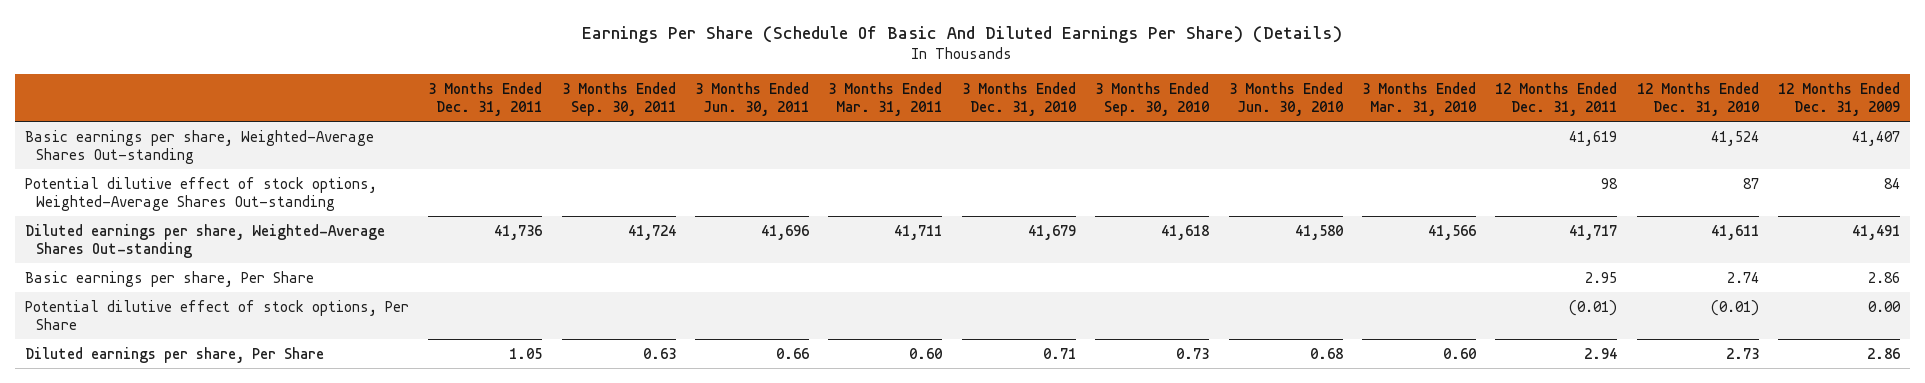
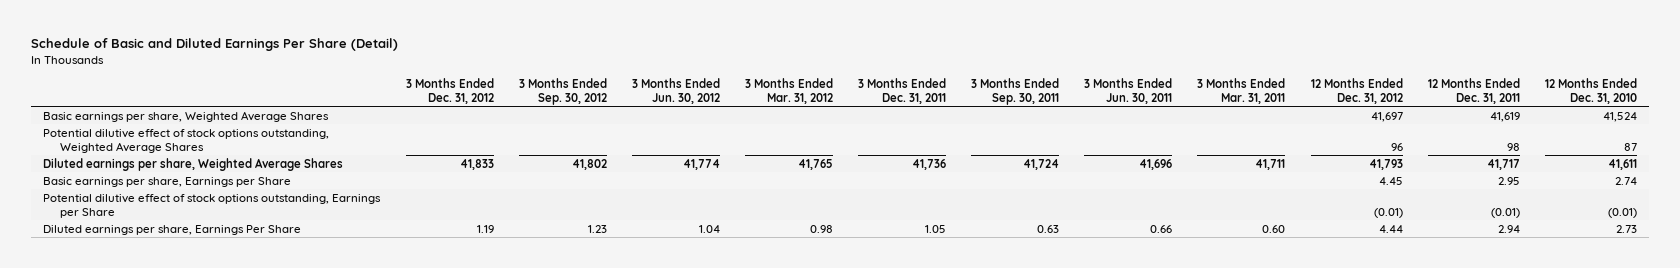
- Earnings Per Share (Schedule Of Basic And Diluted Earnings Per Share) (Details)
+ Schedule of Basic and Diluted Earnings Per Share (Detail)
- | 3 Months Ended Dec. 31, 2011 | 3 Months Ended Sep. 30, 2011 | 3 Months Ended Jun. 30, 2011 | 3 Months Ended Mar. 31, 2011 | 3 Months Ended Dec. 31, 2010 | 3 Months Ended Sep. 30, 2010 | 3 Months Ended Jun. 30, 2010 | 3 Months Ended Mar. 31, 2010 | 12 Months Ended Dec. 31, 2011 | 12 Months Ended Dec. 31, 2010 | 12 Months Ended Dec. 31, 2009
+ | 3 Months Ended Dec. 31, 2012 | 3 Months Ended Sep. 30, 2012 | 3 Months Ended Jun. 30, 2012 | 3 Months Ended Mar. 31, 2012 | 3 Months Ended Dec. 31, 2011 | 3 Months Ended Sep. 30, 2011 | 3 Months Ended Jun. 30, 2011 | 3 Months Ended Mar. 31, 2011 | 12 Months Ended Dec. 31, 2012 | 12 Months Ended Dec. 31, 2011 | 12 Months Ended Dec. 31, 2010
- Basic earnings per share, Weighted-Average Shares Out-standing | | | | | | | | | 41,619 | 41,524 | 41,407
- Potential dilutive effect of stock options, Weighted-Average Shares Out-standing | | | | | | | | | 98 | 87 | 84
- Diluted earnings per share, Weighted-Average Shares Out-standing | 41,736 | 41,724 | 41,696 | 41,711 | 41,679 | 41,618 | 41,580 | 41,566 | 41,717 | 41,611 | 41,491
- Basic earnings per share, Per Share | | | | | | | | | 2.95 | 2.74 | 2.86
- Potential dilutive effect of stock options, Per Share | | | | | | | | | (0.01) | (0.01) | 0.00
- Diluted earnings per share, Per Share | 1.05 | 0.63 | 0.66 | 0.60 | 0.71 | 0.73 | 0.68 | 0.60 | 2.94 | 2.73 | 2.86
+ Basic earnings per share, Weighted Average Shares | | | | | | | | | 41,697 | 41,619 | 41,524
+ Potential dilutive effect of stock options outstanding, Weighted Average Shares | | | | | | | | | 96 | 98 | 87
+ Diluted earnings per share, Weighted Average Shares | 41,833 | 41,802 | 41,774 | 41,765 | 41,736 | 41,724 | 41,696 | 41,711 | 41,793 | 41,717 | 41,611
+ Basic earnings per share, Earnings per Share | | | | | | | | | 4.45 | 2.95 | 2.74
+ Potential dilutive effect of stock options outstanding, Earnings per Share | | | | | | | | | (0.01) | (0.01) | (0.01)
+ Diluted earnings per share, Earnings Per Share | 1.19 | 1.23 | 1.04 | 0.98 | 1.05 | 0.63 | 0.66 | 0.60 | 4.44 | 2.94 | 2.73

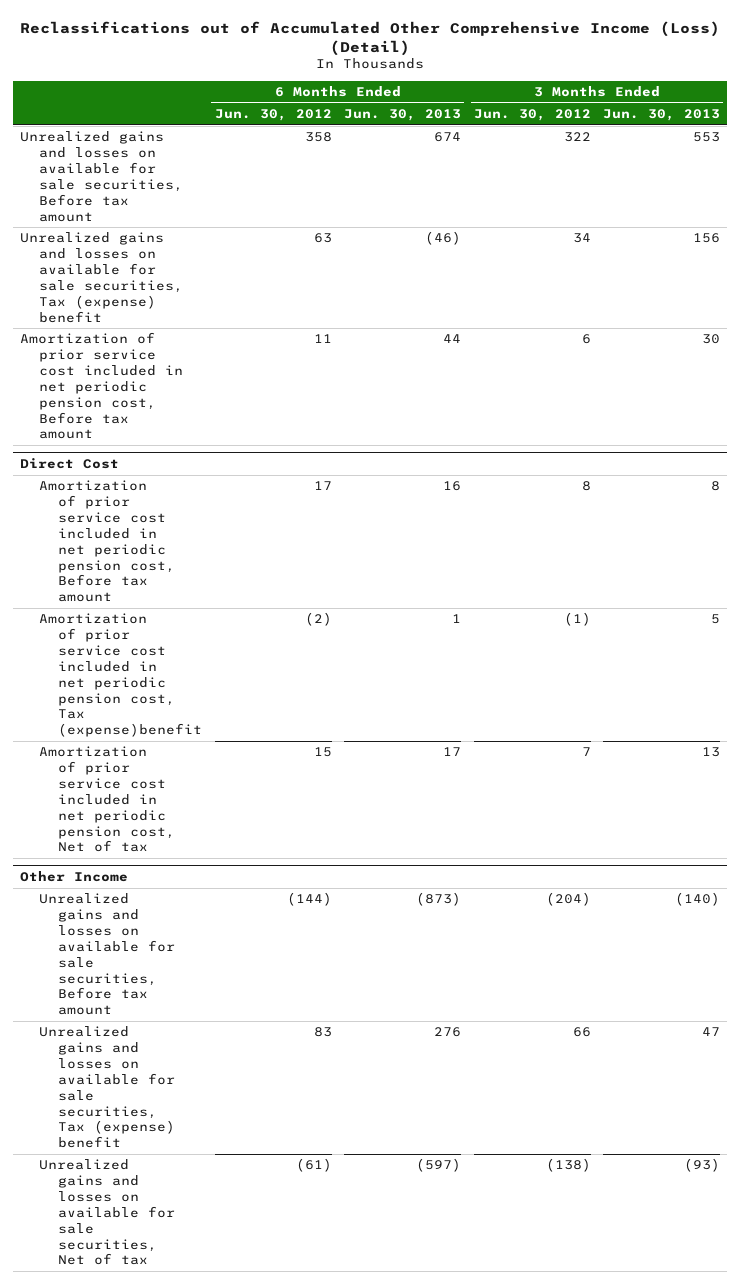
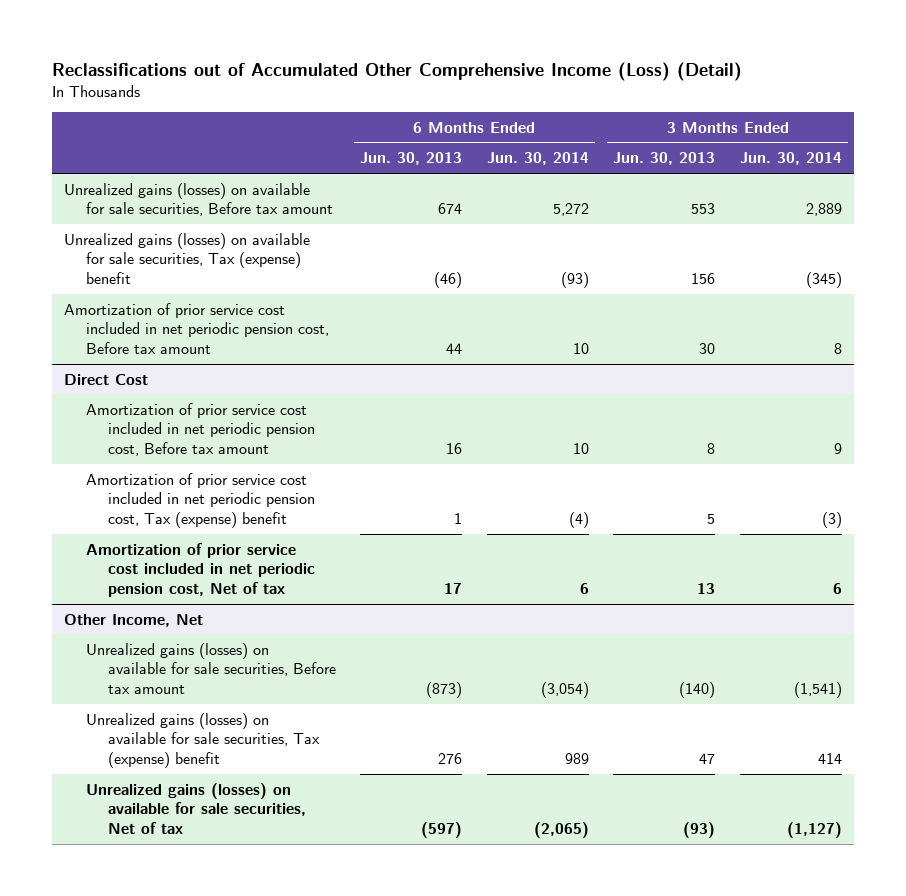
- | 6 Months Ended Jun. 30, 2012 | 6 Months Ended Jun. 30, 2013 | 3 Months Ended Jun. 30, 2012 | 3 Months Ended Jun. 30, 2013
+ | 6 Months Ended Jun. 30, 2013 | 6 Months Ended Jun. 30, 2014 | 3 Months Ended Jun. 30, 2013 | 3 Months Ended Jun. 30, 2014
- Unrealized gains and losses on available for sale securities, Before tax amount | 358 | 674 | 322 | 553
- Unrealized gains and losses on available for sale securities, Tax (expense) benefit | 63 | (46) | 34 | 156
+ Unrealized gains (losses) on available for sale securities, Before tax amount | 674 | 5,272 | 553 | 2,889
+ Unrealized gains (losses) on available for sale securities, Tax (expense) benefit | (46) | (93) | 156 | (345)
@ Direct Cost
- Amortization of prior service cost included in net periodic pension cost, Tax (expense)benefit | (2) | 1 | (1) | 5
+ Amortization of prior service cost included in net periodic pension cost, Tax (expense) benefit | 1 | (4) | 5 | (3)
- Other Income
- Unrealized gains and losses on available for sale securities, Before tax amount | (144) | (873) | (204) | (140)
- Unrealized gains and losses on available for sale securities, Tax (expense) benefit | 83 | 276 | 66 | 47
- Unrealized gains and losses on available for sale securities, Net of tax | (61) | (597) | (138) | (93)
+ Other Income, Net
+ Unrealized gains (losses) on available for sale securities, Before tax amount | (873) | (3,054) | (140) | (1,541)
+ Unrealized gains (losses) on available for sale securities, Tax (expense) benefit | 276 | 989 | 47 | 414
+ Unrealized gains (losses) on available for sale securities, Net of tax | (597) | (2,065) | (93) | (1,127)

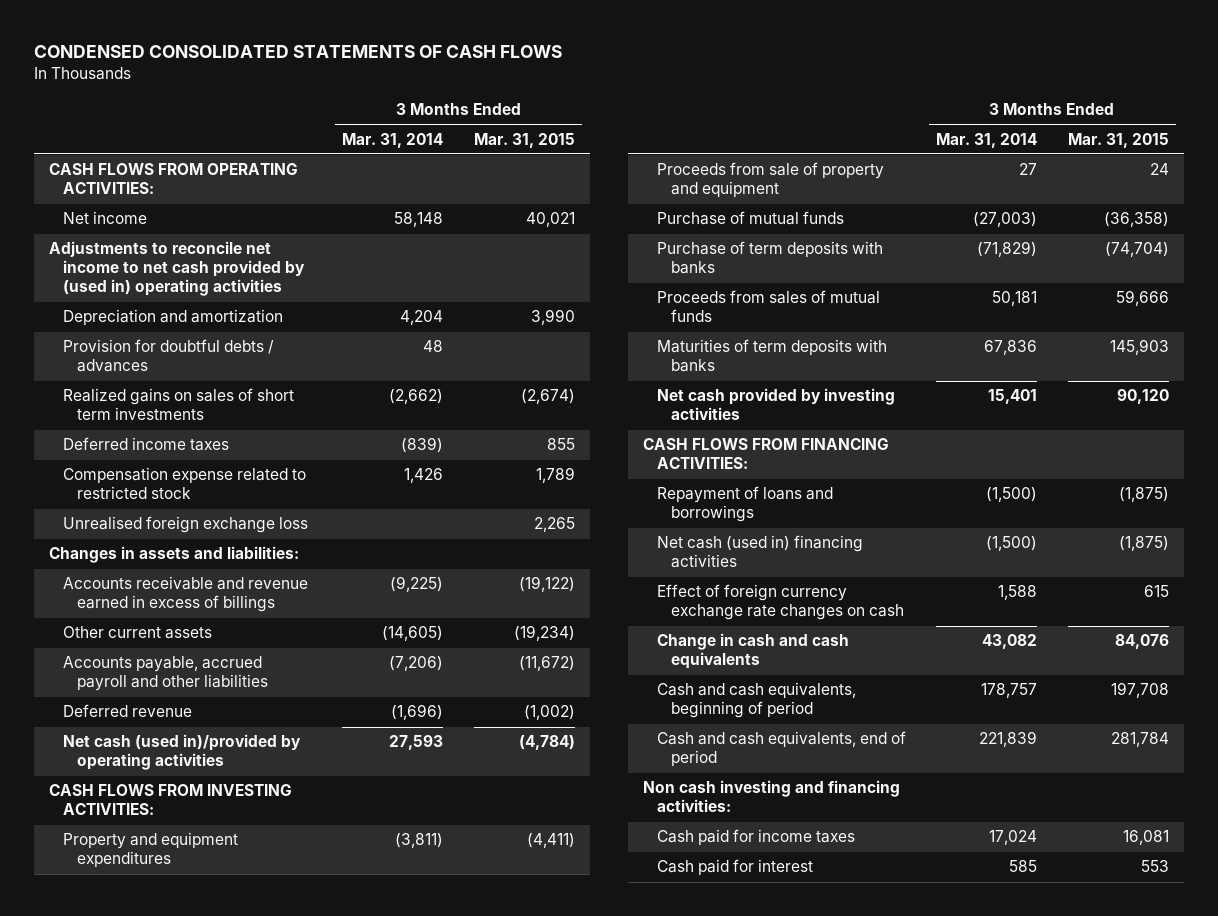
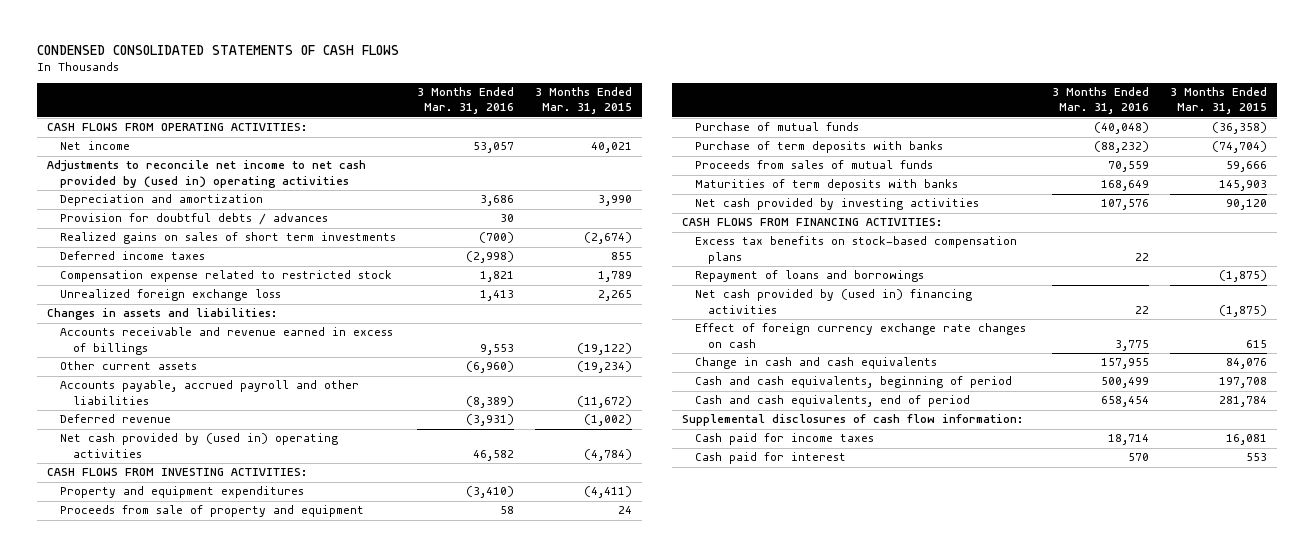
- | 3 Months Ended Mar. 31, 2014 | 3 Months Ended Mar. 31, 2015
+ | 3 Months Ended Mar. 31, 2016 | 3 Months Ended Mar. 31, 2015
- Unrealised foreign exchange loss | | 2,265
+ Unrealized foreign exchange loss | 1,413 | 2,265
- Net cash (used in)/provided by operating activities | 27,593 | (4,784)
+ Net cash provided by (used in) operating activities | 46,582 | (4,784)
+ Excess tax benefits on stock-based compensation plans | 22 |
- Net cash (used in) financing activities | (1,500) | (1,875)
+ Net cash provided by (used in) financing activities | 22 | (1,875)
- Non cash investing and financing activities:
+ Supplemental disclosures of cash flow information:

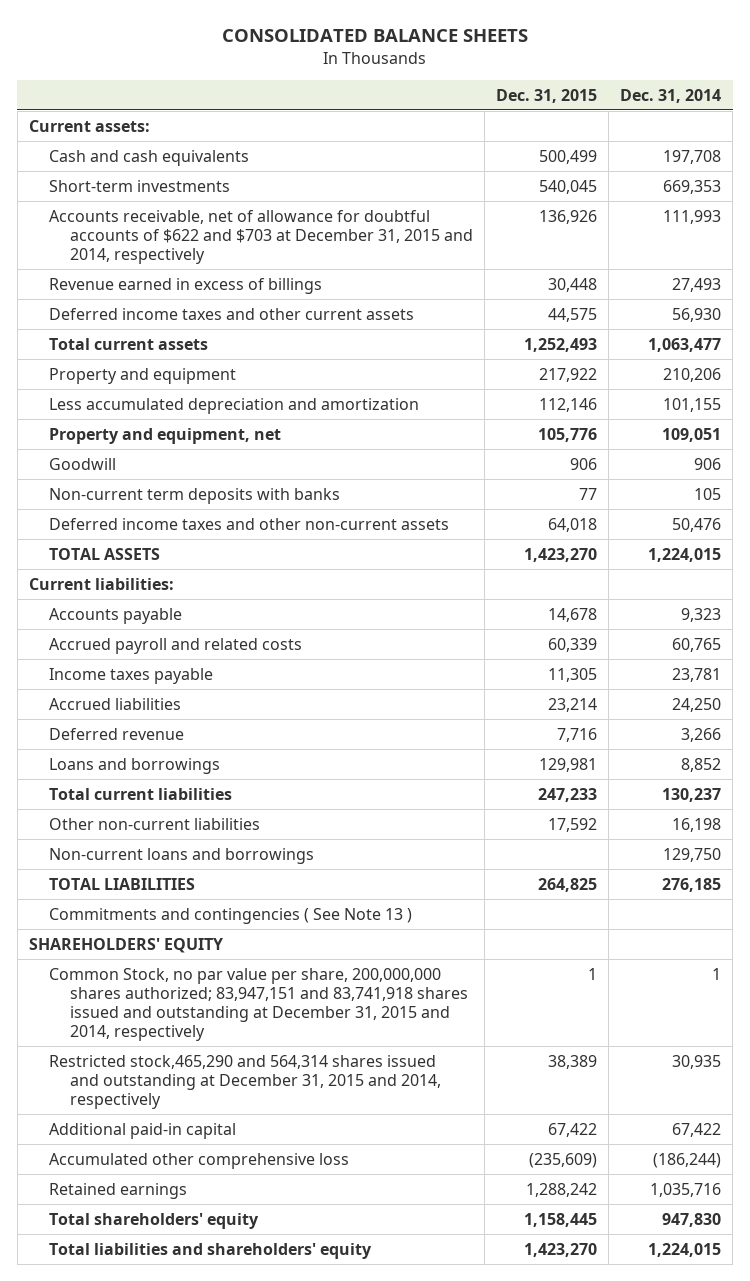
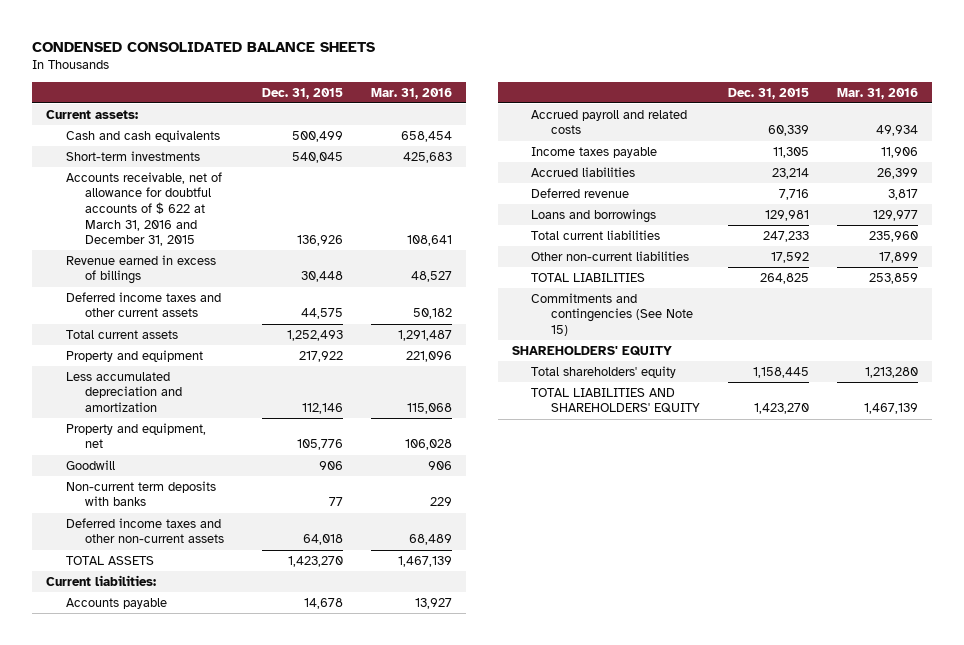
- CONSOLIDATED BALANCE SHEETS
+ CONDENSED CONSOLIDATED BALANCE SHEETS
- | Dec. 31, 2015 | Dec. 31, 2014
+ | Dec. 31, 2015 | Mar. 31, 2016
- Accounts receivable, net of allowance for doubtful accounts of $622 and $703 at December 31, 2015 and 2014, respectively | 136,926 | 111,993
+ Accounts receivable, net of allowance for doubtful accounts of $ 622 at March 31, 2016 and December 31, 2015 | 136,926 | 108,641
- Non-current loans and borrowings | | 129,750
- Commitments and contingencies ( See Note 13 )
+ Commitments and contingencies (See Note 15)
- Common Stock, no par value per share, 200,000,000 shares authorized; 83,947,151 and 83,741,918 shares issued and outstanding at December 31, 2015 and 2014, respectively | 1 | 1
- Restricted stock,465,290 and 564,314 shares issued and outstanding at December 31, 2015 and 2014, respectively | 38,389 | 30,935
- Additional paid-in capital | 67,422 | 67,422
- Accumulated other comprehensive loss | (235,609) | (186,244)
- Retained earnings | 1,288,242 | 1,035,716
- Total liabilities and shareholders' equity | 1,423,270 | 1,224,015
+ TOTAL LIABILITIES AND SHAREHOLDERS' EQUITY | 1,423,270 | 1,467,139

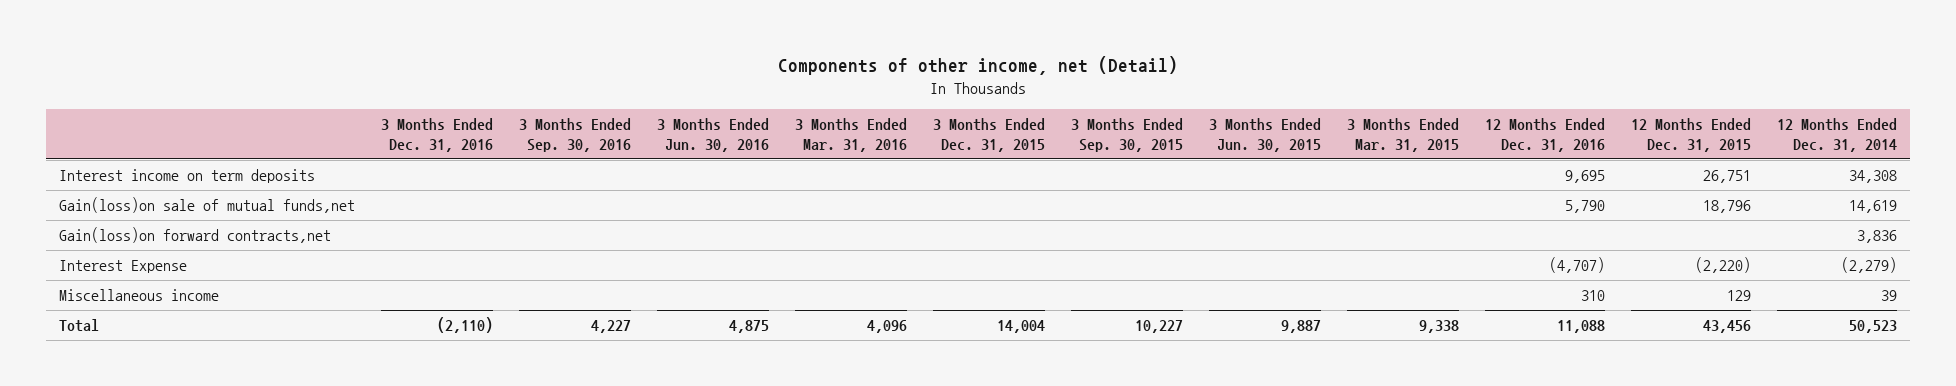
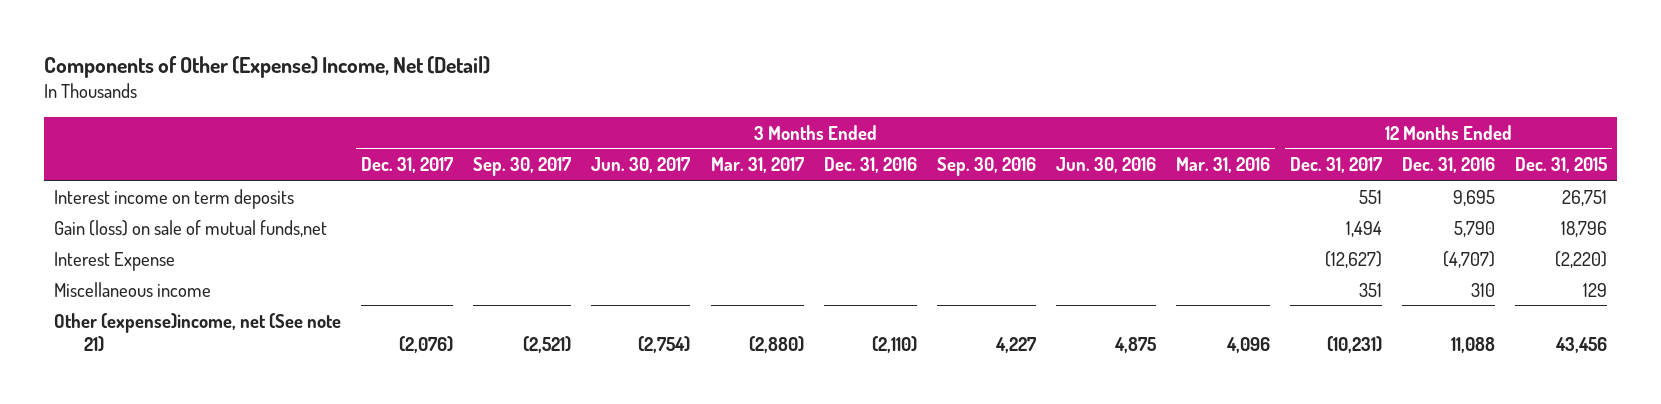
- Components of other income, net (Detail)
+ Components of Other (Expense) Income, Net (Detail)
- | 3 Months Ended Dec. 31, 2016 | 3 Months Ended Sep. 30, 2016 | 3 Months Ended Jun. 30, 2016 | 3 Months Ended Mar. 31, 2016 | 3 Months Ended Dec. 31, 2015 | 3 Months Ended Sep. 30, 2015 | 3 Months Ended Jun. 30, 2015 | 3 Months Ended Mar. 31, 2015 | 12 Months Ended Dec. 31, 2016 | 12 Months Ended Dec. 31, 2015 | 12 Months Ended Dec. 31, 2014
+ | 3 Months Ended Dec. 31, 2017 | 3 Months Ended Sep. 30, 2017 | 3 Months Ended Jun. 30, 2017 | 3 Months Ended Mar. 31, 2017 | 3 Months Ended Dec. 31, 2016 | 3 Months Ended Sep. 30, 2016 | 3 Months Ended Jun. 30, 2016 | 3 Months Ended Mar. 31, 2016 | 12 Months Ended Dec. 31, 2017 | 12 Months Ended Dec. 31, 2016 | 12 Months Ended Dec. 31, 2015
- Gain(loss)on sale of mutual funds,net | | | | | | | | | 5,790 | 18,796 | 14,619
- Gain(loss)on forward contracts,net | | | | | | | | | | | 3,836
+ Gain (loss) on sale of mutual funds,net | | | | | | | | | 1,494 | 5,790 | 18,796
- Total | (2,110) | 4,227 | 4,875 | 4,096 | 14,004 | 10,227 | 9,887 | 9,338 | 11,088 | 43,456 | 50,523
+ Other (expense)income, net (See note 21) | (2,076) | (2,521) | (2,754) | (2,880) | (2,110) | 4,227 | 4,875 | 4,096 | (10,231) | 11,088 | 43,456

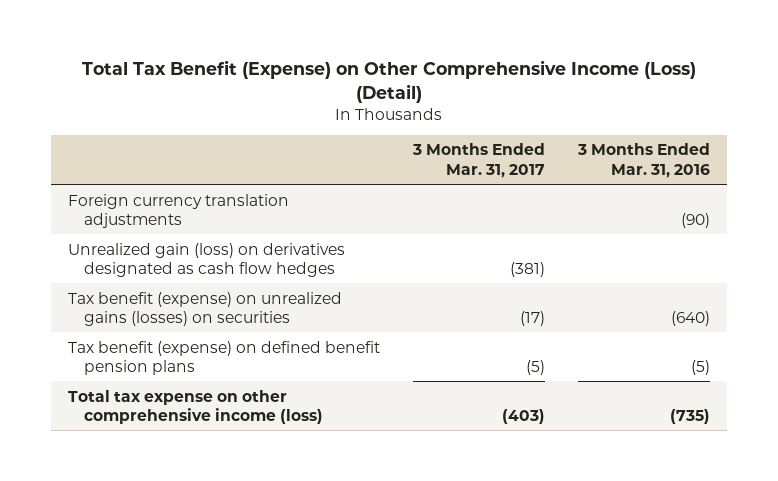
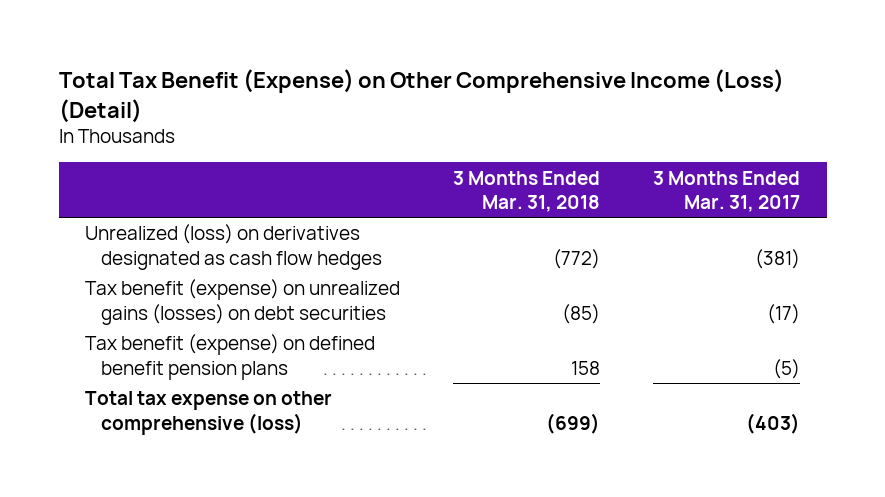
- | 3 Months Ended Mar. 31, 2017 | 3 Months Ended Mar. 31, 2016
+ | 3 Months Ended Mar. 31, 2018 | 3 Months Ended Mar. 31, 2017
- Foreign currency translation adjustments | | (90)
- Unrealized gain (loss) on derivatives designated as cash flow hedges | (381) |
- Tax benefit (expense) on unrealized gains (losses) on securities | (17) | (640)
+ Unrealized (loss) on derivatives designated as cash flow hedges | (772) | (381)
+ Tax benefit (expense) on unrealized gains (losses) on debt securities | (85) | (17)
- Total tax expense on other comprehensive income (loss) | (403) | (735)
+ Total tax expense on other comprehensive (loss) | (699) | (403)

